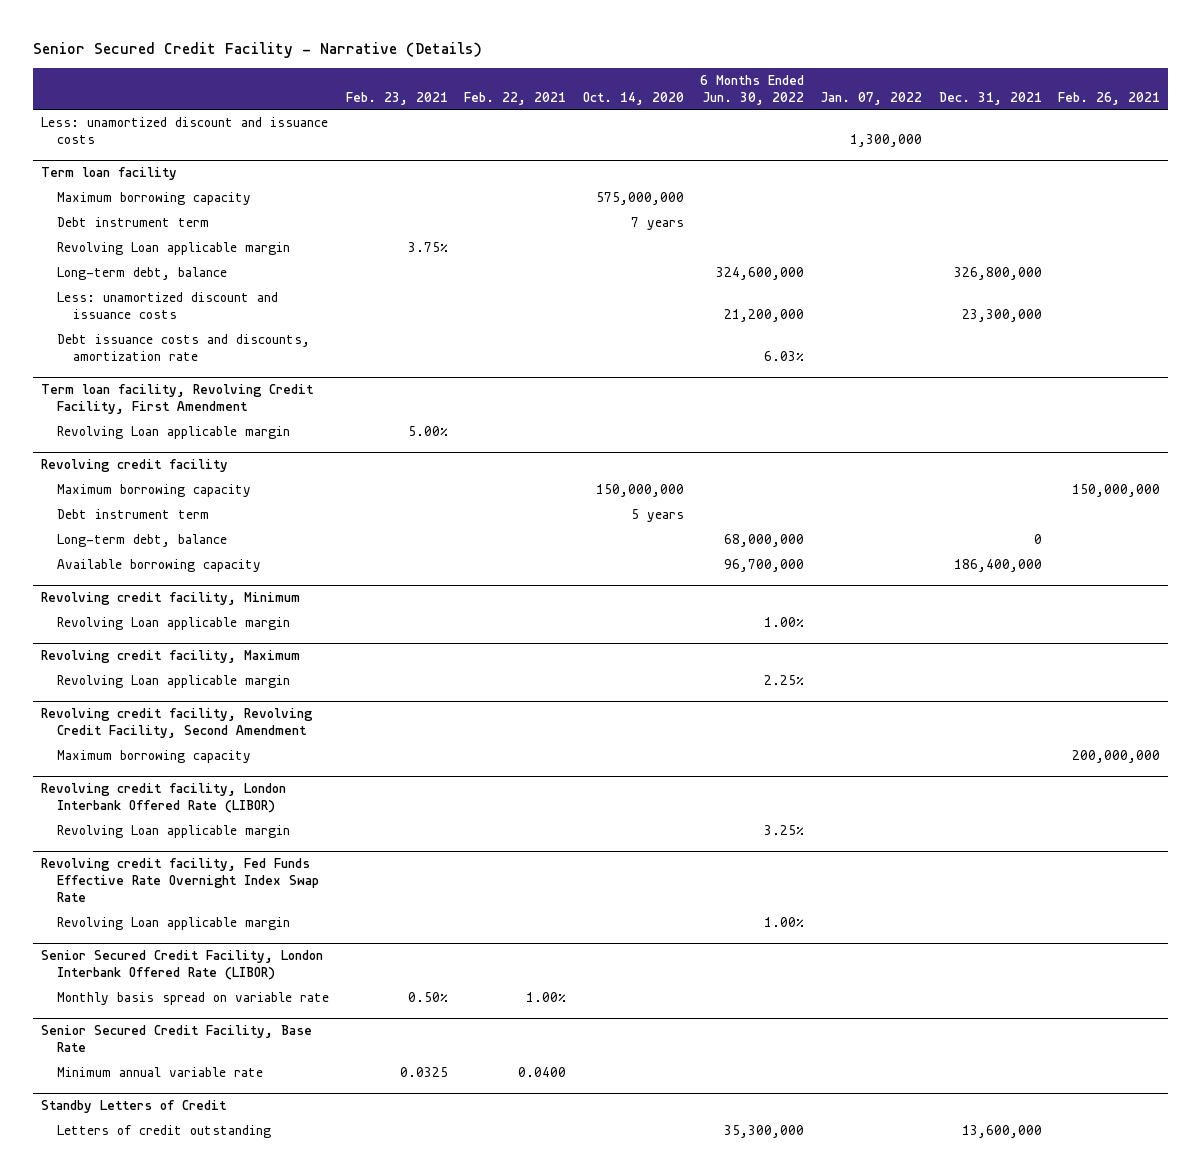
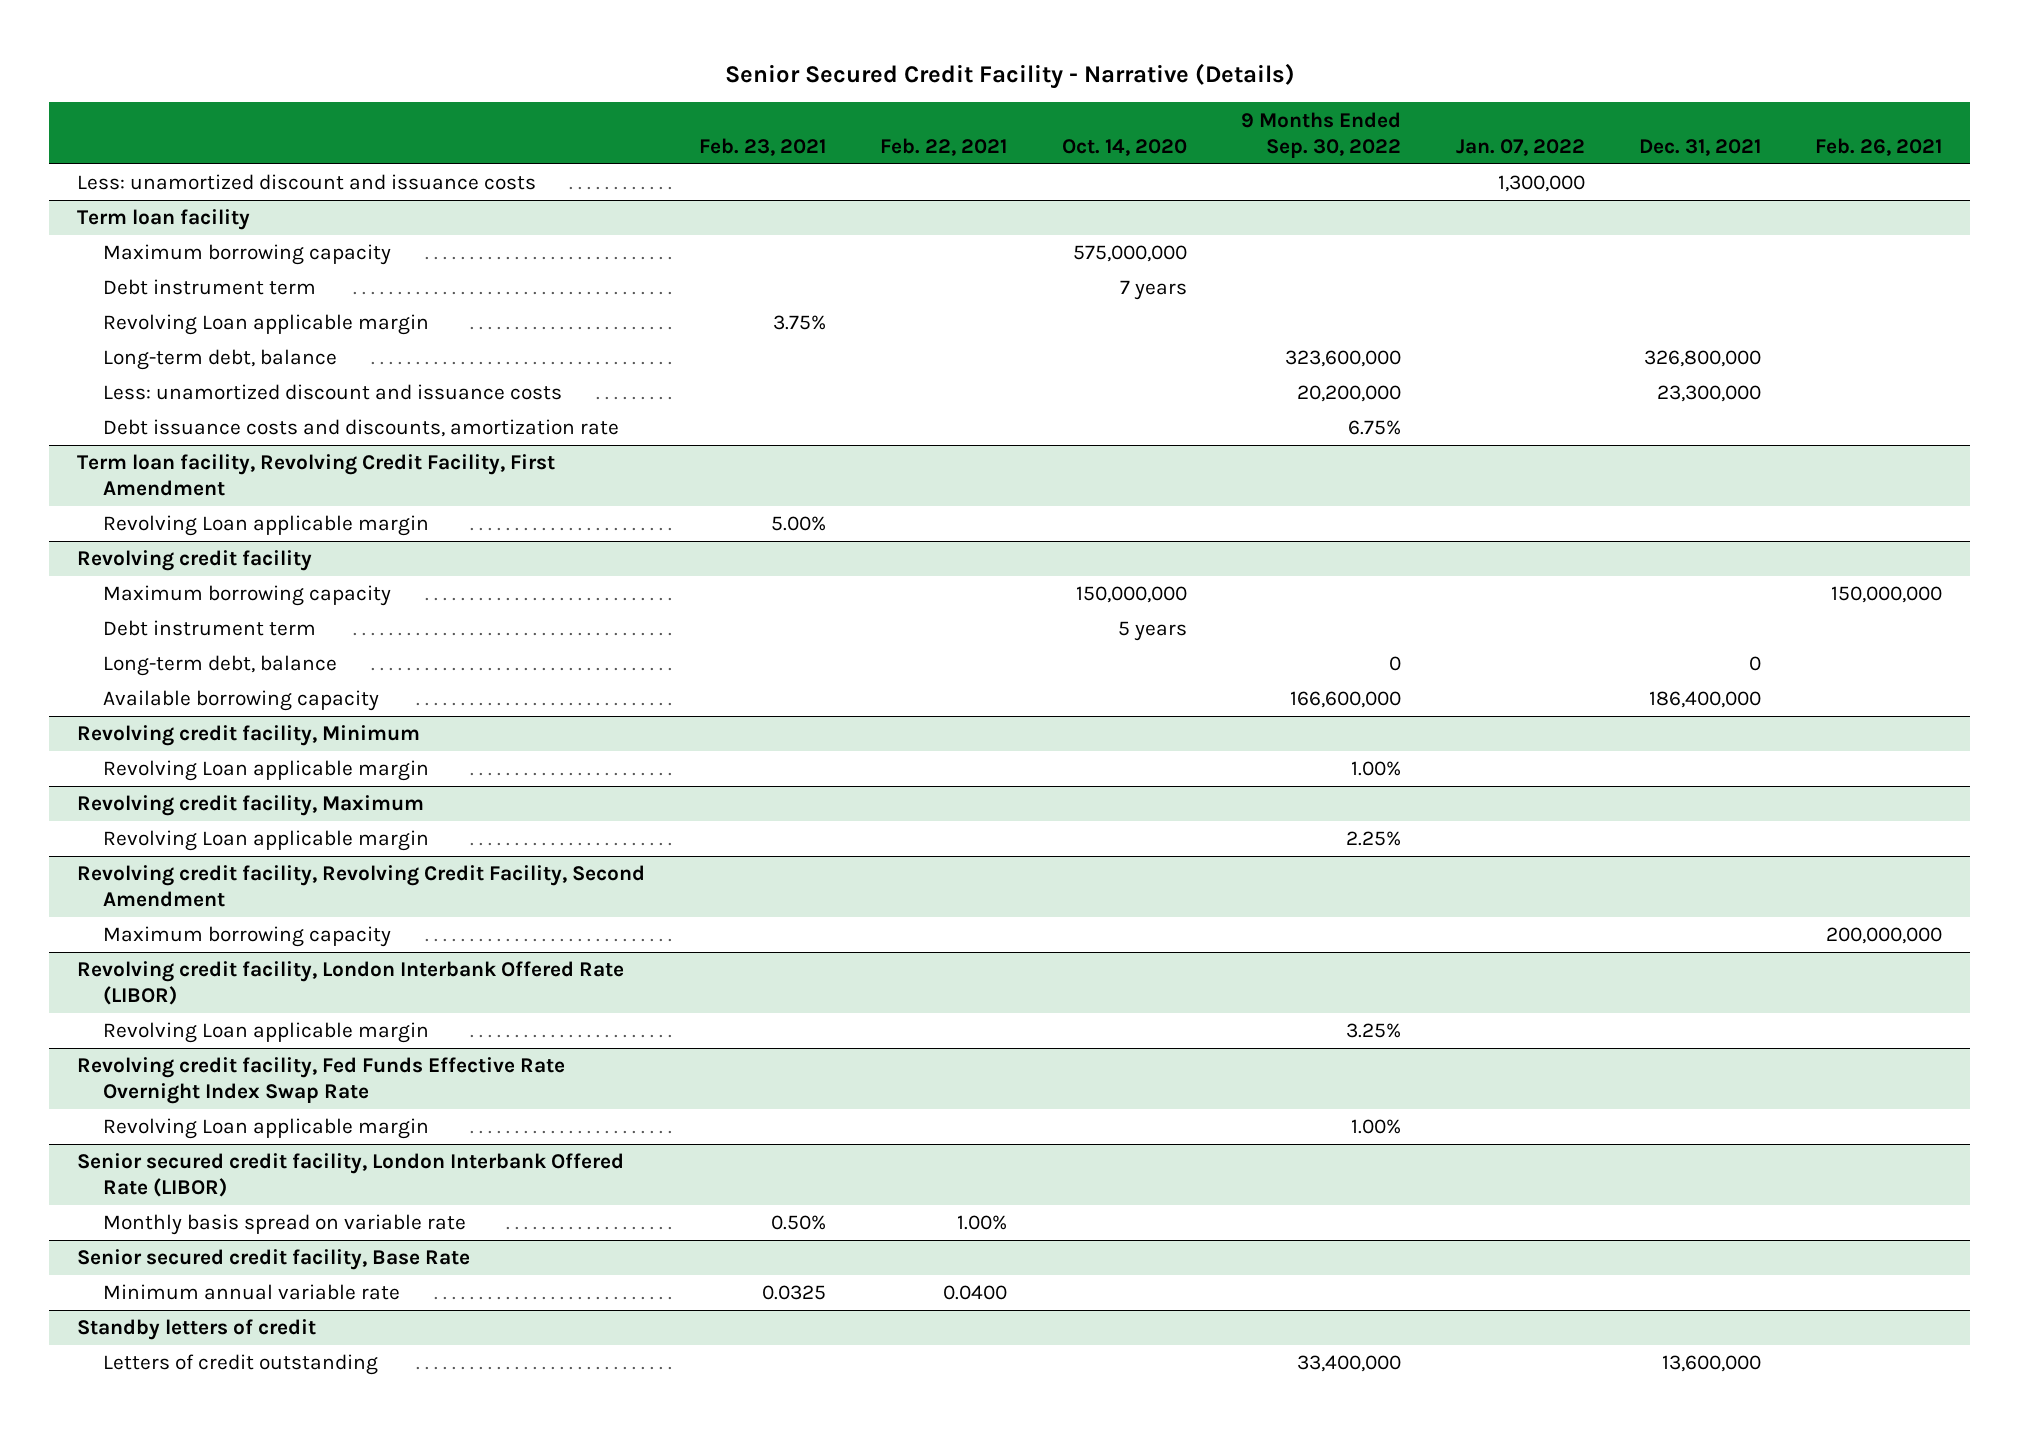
- | Feb. 23, 2021 | Feb. 22, 2021 | Oct. 14, 2020 | 6 Months Ended Jun. 30, 2022 | Jan. 07, 2022 | Dec. 31, 2021 | Feb. 26, 2021
+ | Feb. 23, 2021 | Feb. 22, 2021 | Oct. 14, 2020 | 9 Months Ended Sep. 30, 2022 | Jan. 07, 2022 | Dec. 31, 2021 | Feb. 26, 2021
- Senior Secured Credit Facility, London Interbank Offered Rate (LIBOR)
+ Senior secured credit facility, London Interbank Offered Rate (LIBOR)
- Senior Secured Credit Facility, Base Rate
+ Senior secured credit facility, Base Rate
- Standby Letters of Credit
+ Standby letters of credit

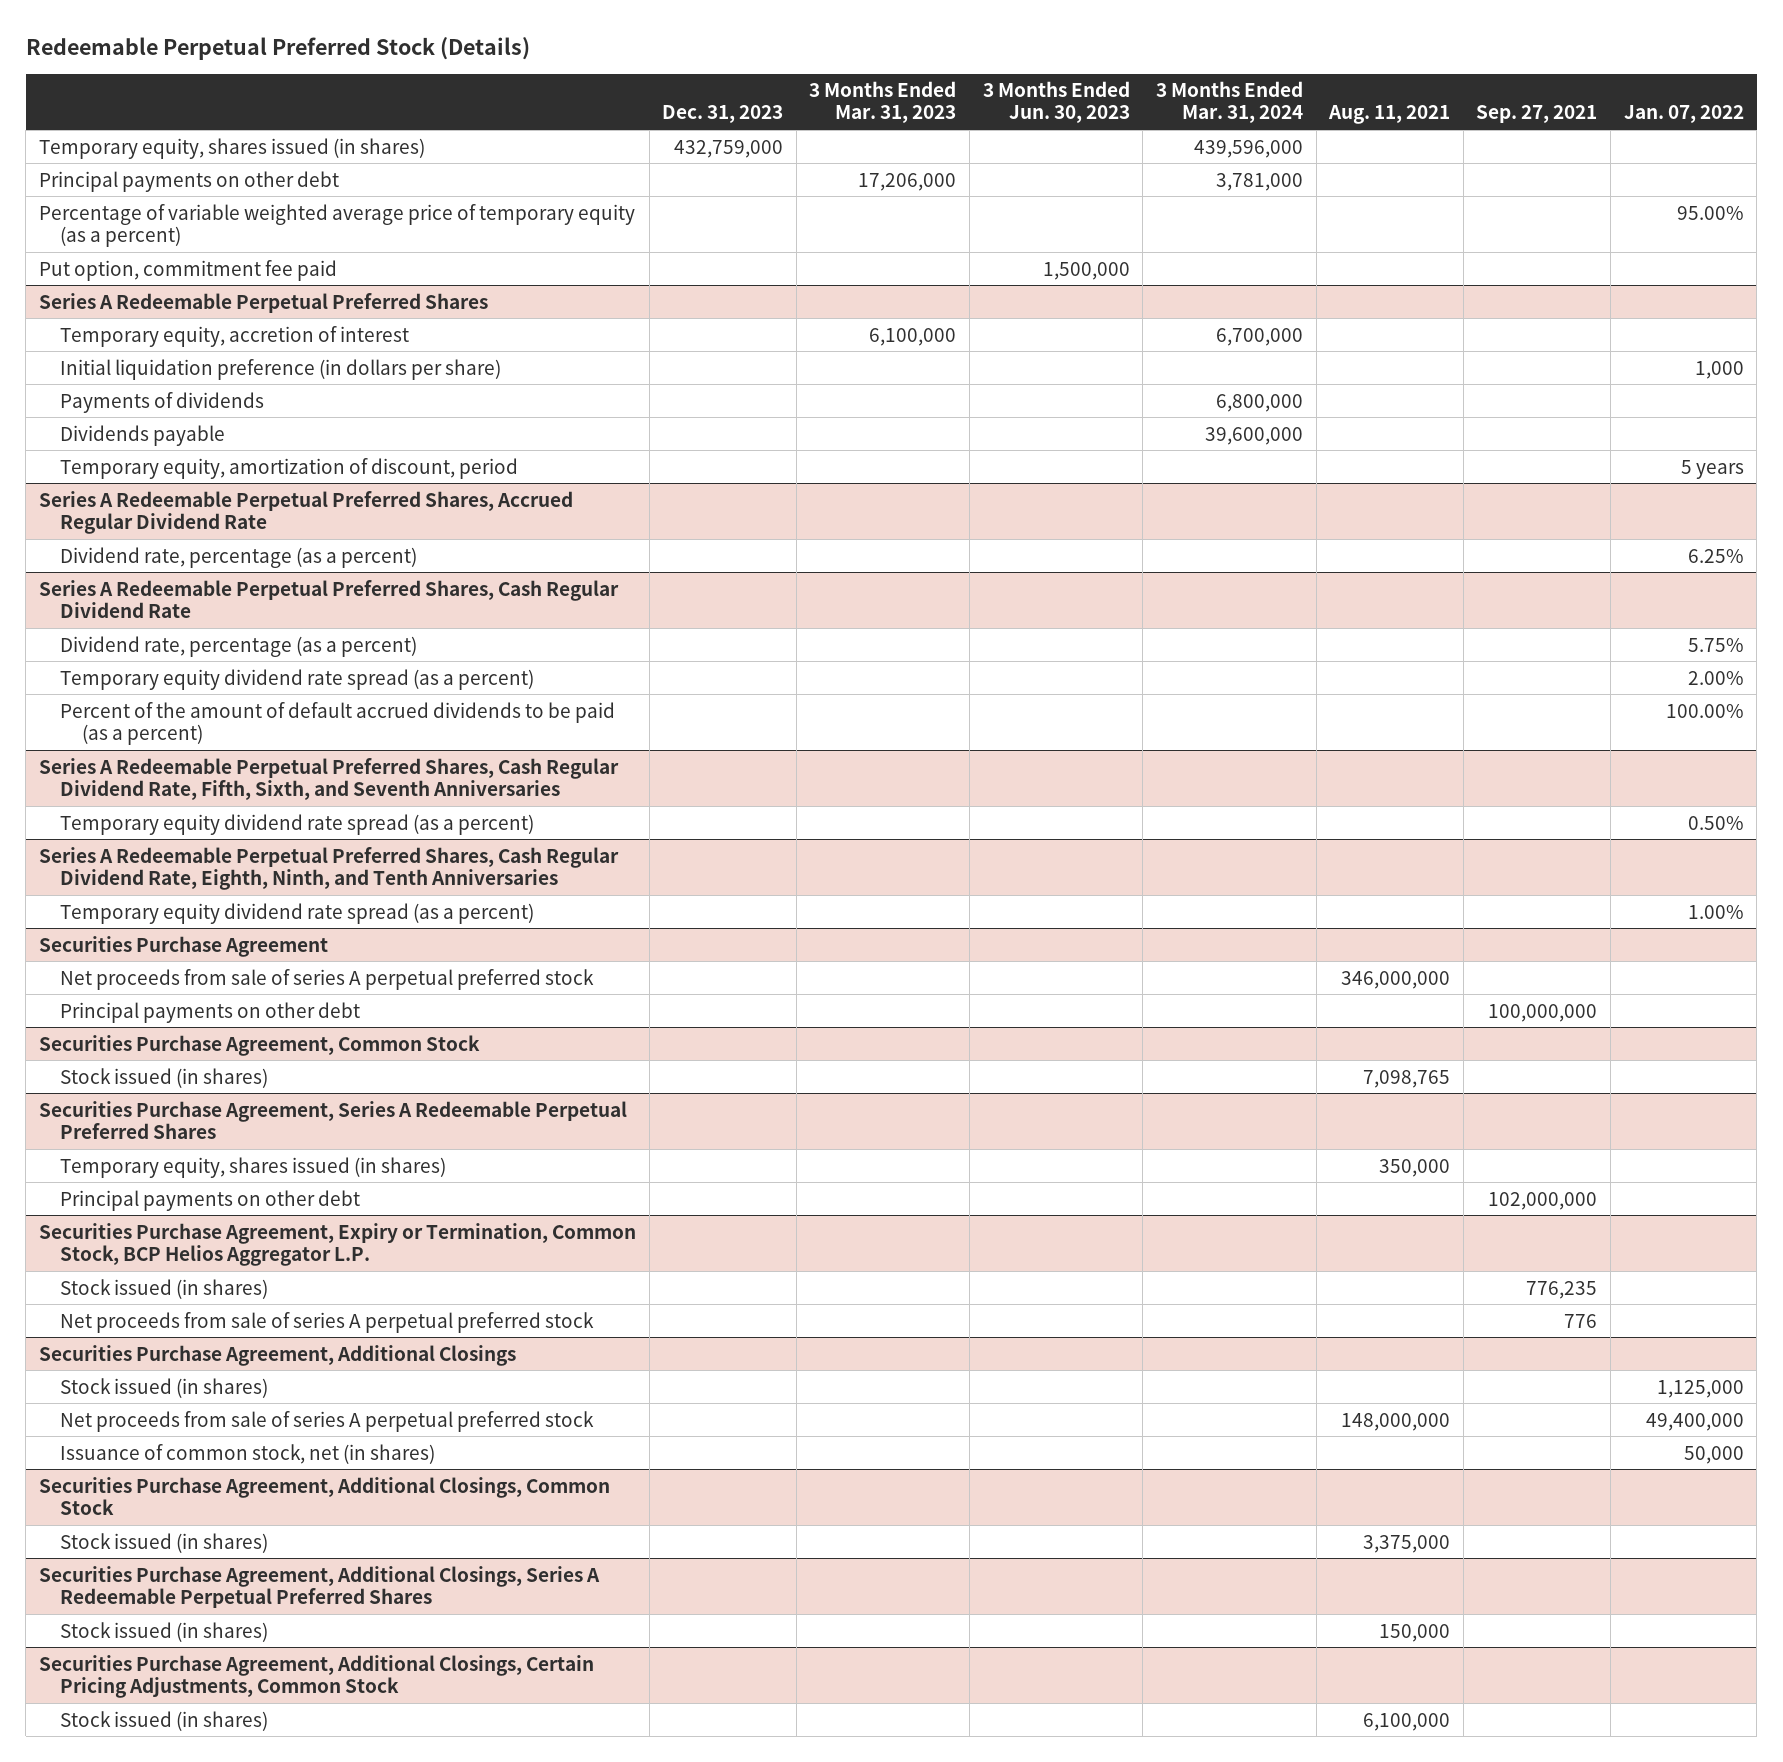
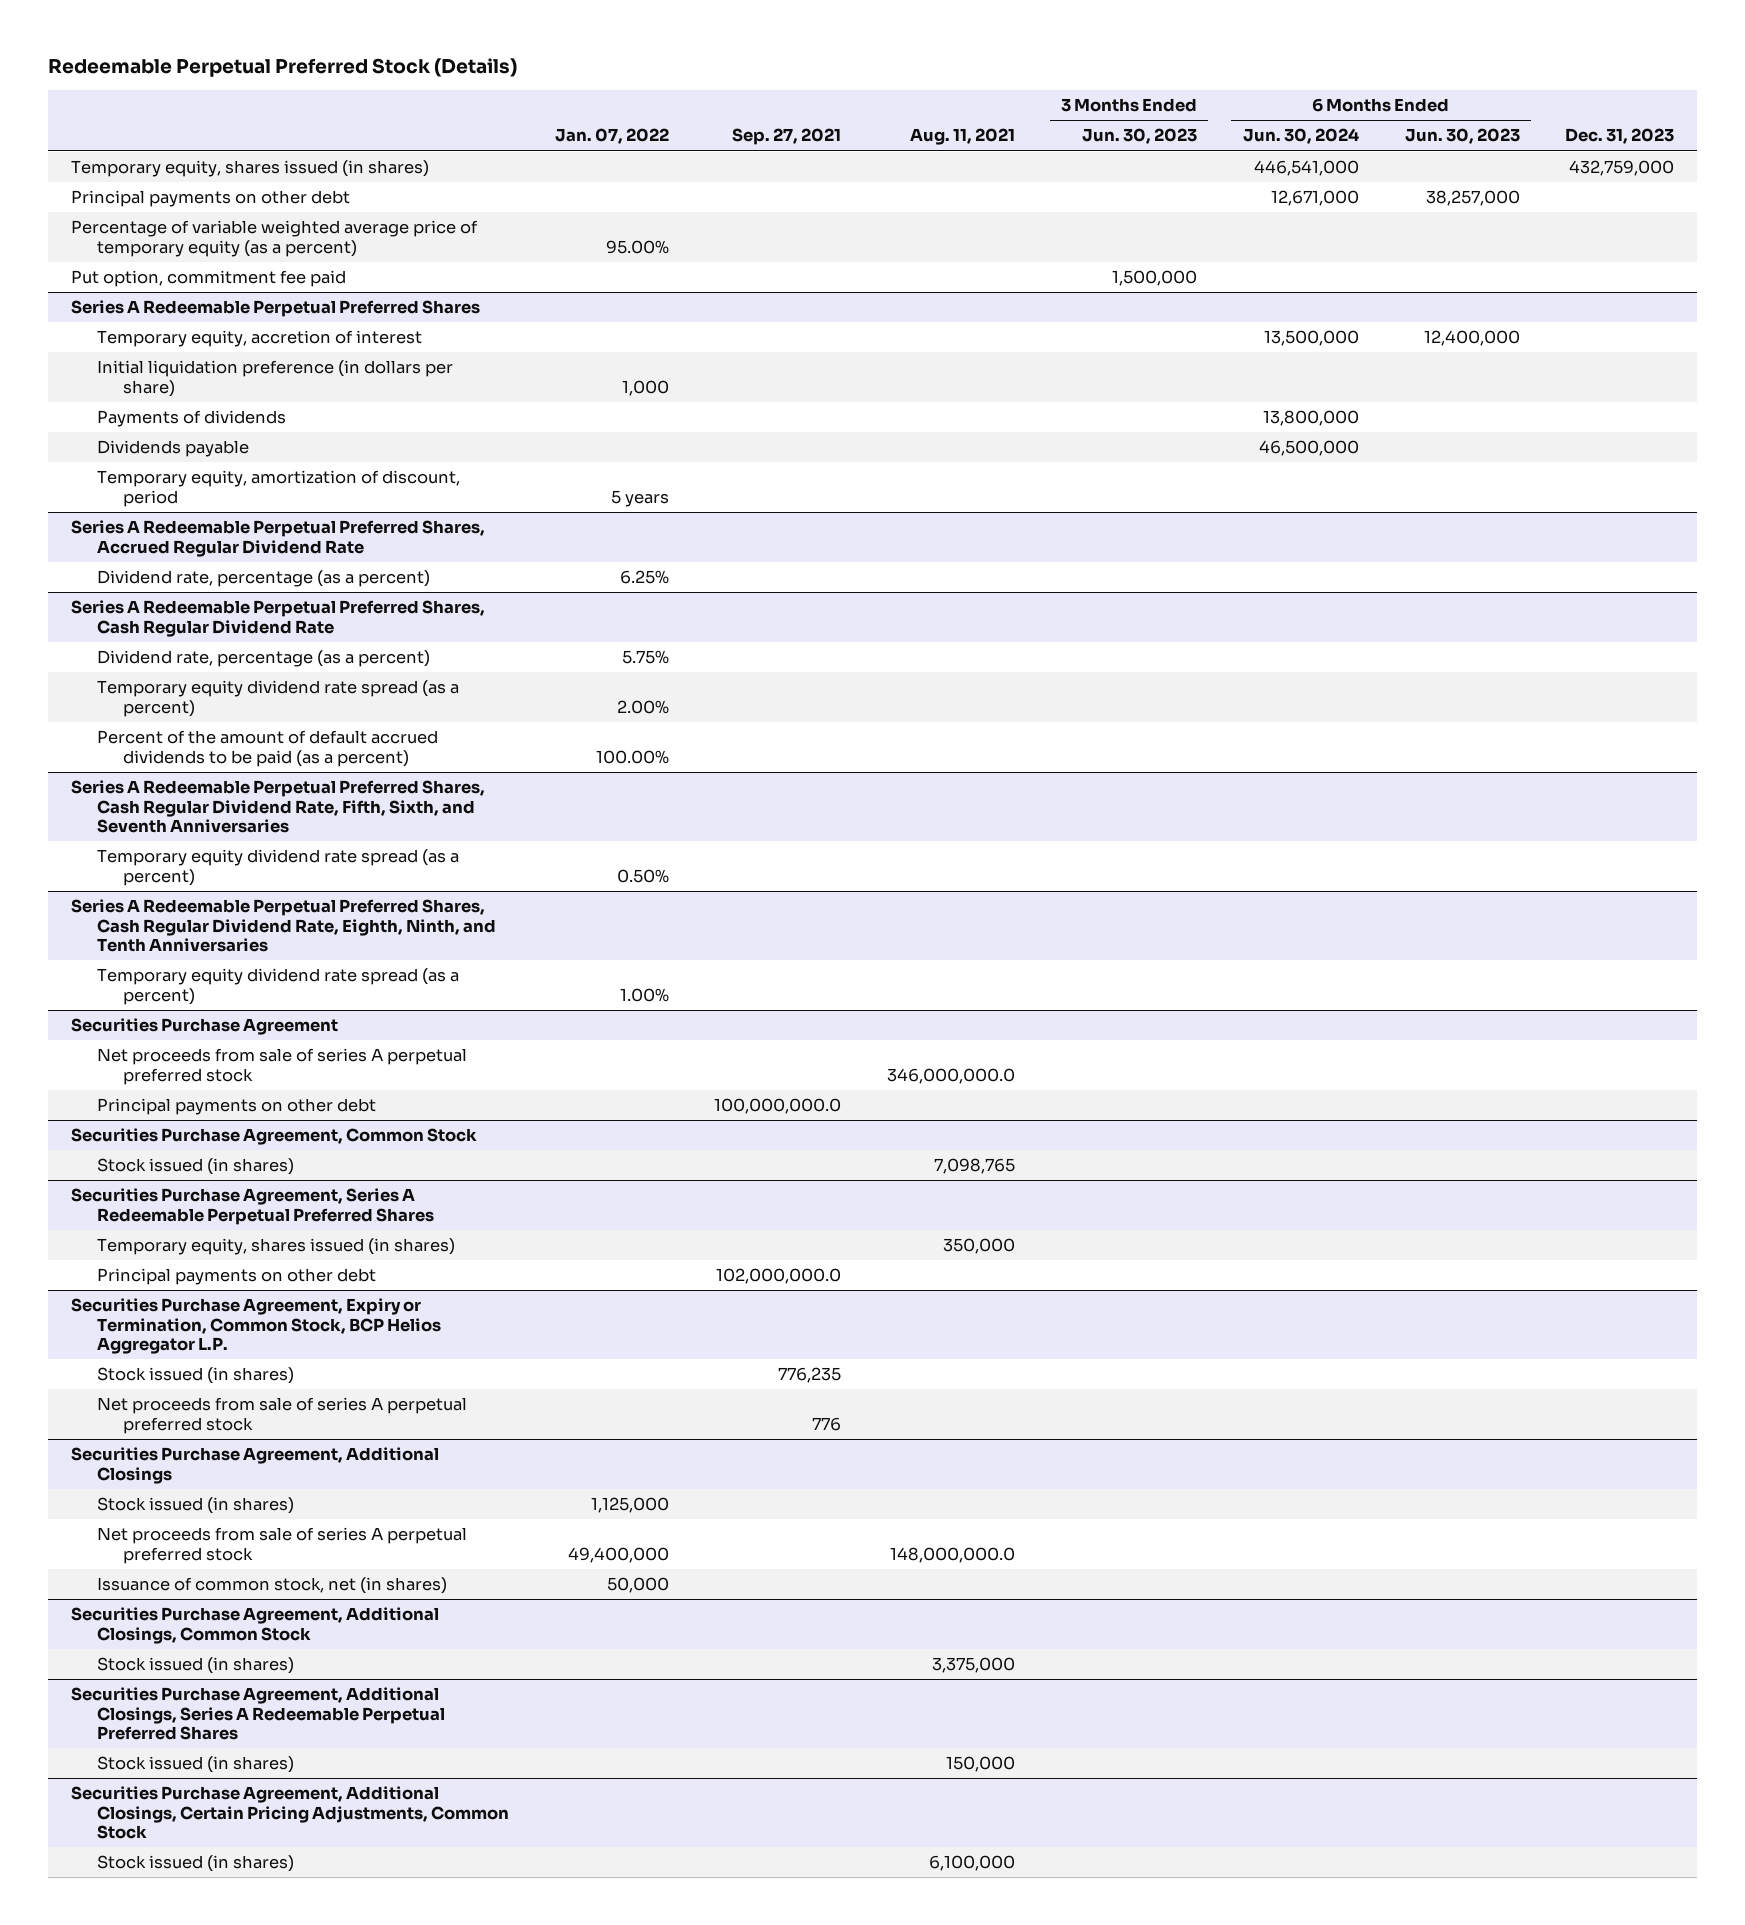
- | Dec. 31, 2023 | 3 Months Ended Mar. 31, 2023 | 3 Months Ended Jun. 30, 2023 | 3 Months Ended Mar. 31, 2024 | Aug. 11, 2021 | Sep. 27, 2021 | Jan. 07, 2022
+ | Jan. 07, 2022 | Sep. 27, 2021 | Aug. 11, 2021 | 3 Months Ended Jun. 30, 2023 | 6 Months Ended Jun. 30, 2024 | 6 Months Ended Jun. 30, 2023 | Dec. 31, 2023
@ Securities Purchase Agreement
- Net proceeds from sale of series A perpetual preferred stock | | | | | 346,000,000 | |
- Principal payments on other debt | | | | | | 100,000,000 |
+ Net proceeds from sale of series A perpetual preferred stock | | | 346,000,000.0 | | | |
+ Principal payments on other debt | | 100,000,000.0 | | | | |
@ Securities Purchase Agreement, Series A Redeemable Perpetual Preferred Shares
- Principal payments on other debt | | | | | | 102,000,000 |
+ Principal payments on other debt | | 102,000,000.0 | | | | |
@ Securities Purchase Agreement, Additional Closings
- Net proceeds from sale of series A perpetual preferred stock | | | | | 148,000,000 | | 49,400,000
+ Net proceeds from sale of series A perpetual preferred stock | 49,400,000 | | 148,000,000.0 | | | |

